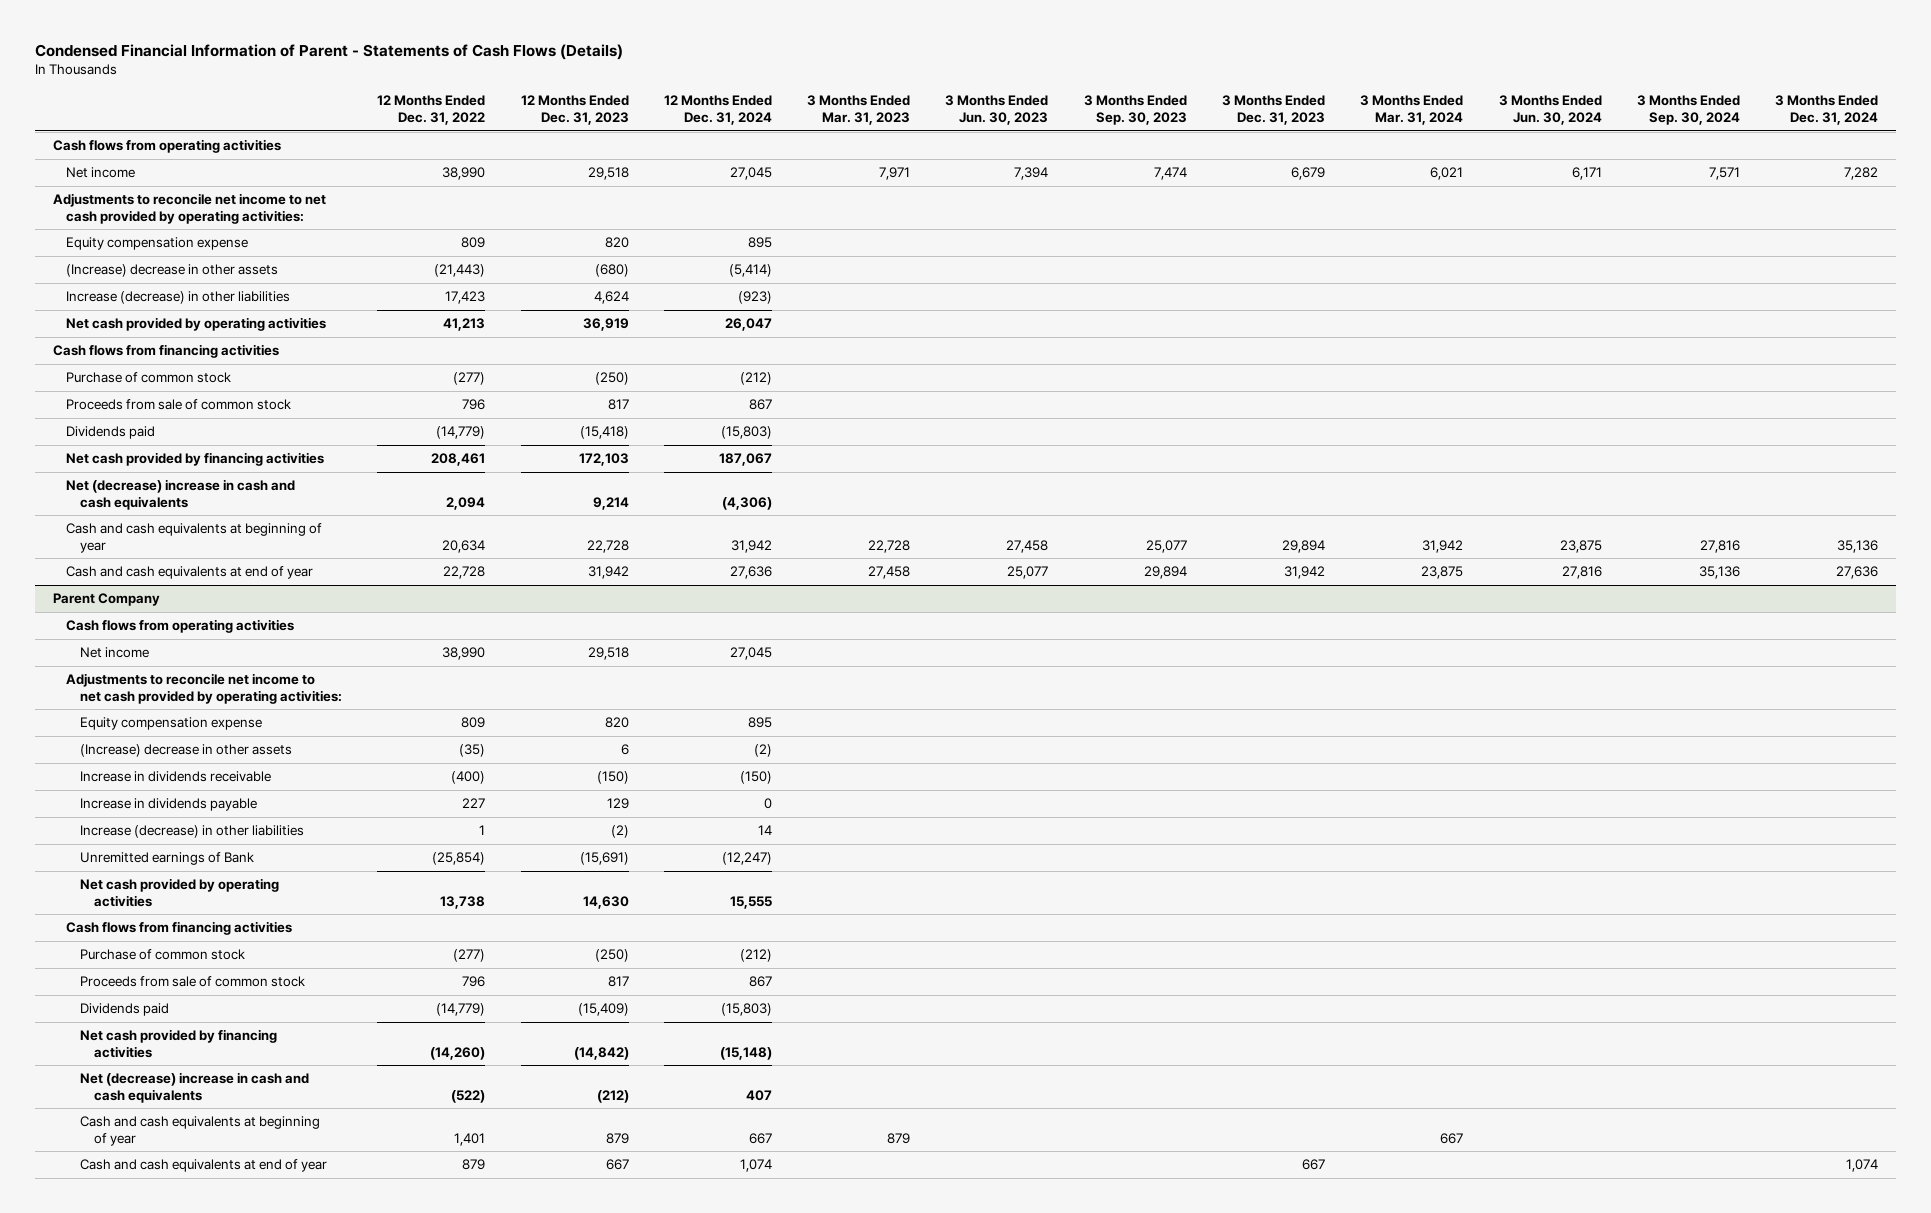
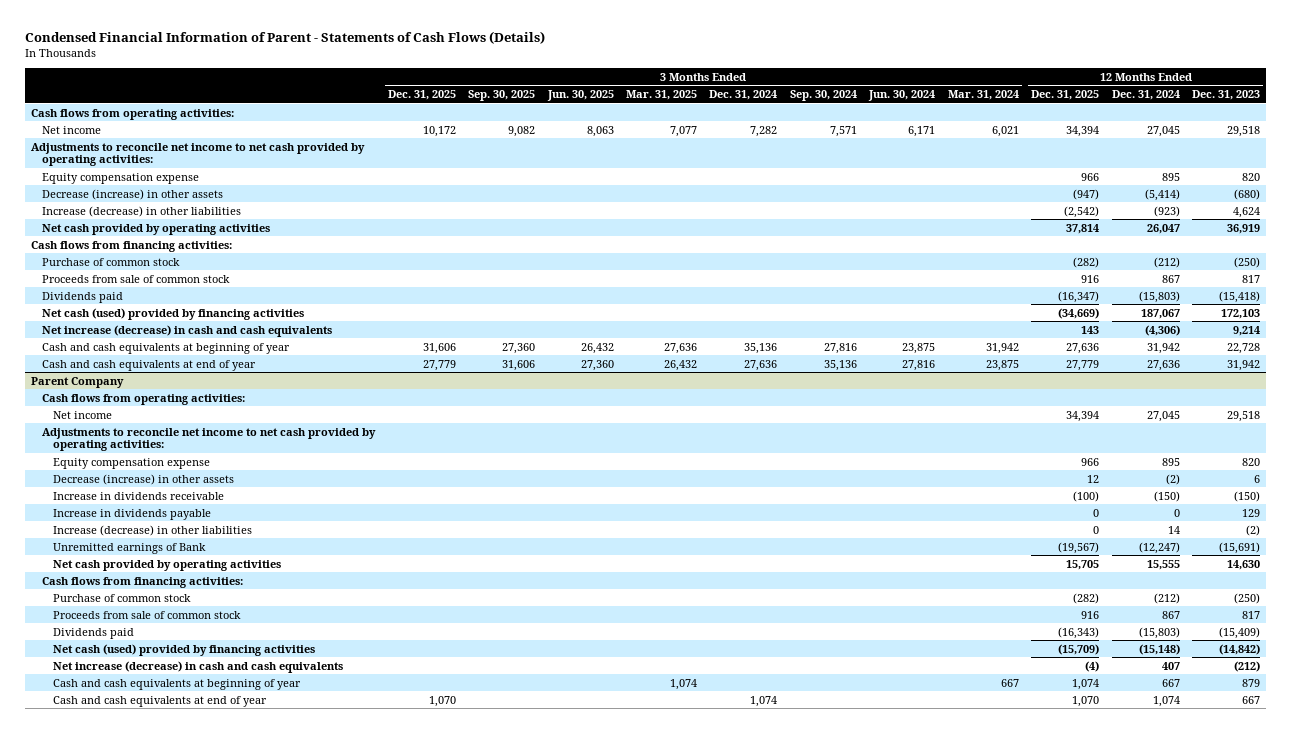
- | 12 Months Ended Dec. 31, 2022 | 12 Months Ended Dec. 31, 2023 | 12 Months Ended Dec. 31, 2024 | 3 Months Ended Mar. 31, 2023 | 3 Months Ended Jun. 30, 2023 | 3 Months Ended Sep. 30, 2023 | 3 Months Ended Dec. 31, 2023 | 3 Months Ended Mar. 31, 2024 | 3 Months Ended Jun. 30, 2024 | 3 Months Ended Sep. 30, 2024 | 3 Months Ended Dec. 31, 2024
+ | 3 Months Ended Dec. 31, 2025 | 3 Months Ended Sep. 30, 2025 | 3 Months Ended Jun. 30, 2025 | 3 Months Ended Mar. 31, 2025 | 3 Months Ended Dec. 31, 2024 | 3 Months Ended Sep. 30, 2024 | 3 Months Ended Jun. 30, 2024 | 3 Months Ended Mar. 31, 2024 | 12 Months Ended Dec. 31, 2025 | 12 Months Ended Dec. 31, 2024 | 12 Months Ended Dec. 31, 2023
- Cash flows from operating activities
+ Cash flows from operating activities:
- (Increase) decrease in other assets | (21,443) | (680) | (5,414) | | | | | | | |
+ Decrease (increase) in other assets | | | | | | | | | (947) | (5,414) | (680)
- Cash flows from financing activities
+ Cash flows from financing activities:
- Net cash provided by financing activities | 208,461 | 172,103 | 187,067 | | | | | | | |
- Net (decrease) increase in cash and cash equivalents | 2,094 | 9,214 | (4,306) | | | | | | | |
+ Net cash (used) provided by financing activities | | | | | | | | | (34,669) | 187,067 | 172,103
+ Net increase (decrease) in cash and cash equivalents | | | | | | | | | 143 | (4,306) | 9,214
@ Parent Company
- Cash flows from operating activities
+ Cash flows from operating activities:
- (Increase) decrease in other assets | (35) | 6 | (2) | | | | | | | |
+ Decrease (increase) in other assets | | | | | | | | | 12 | (2) | 6
- Cash flows from financing activities
+ Cash flows from financing activities:
- Net cash provided by financing activities | (14,260) | (14,842) | (15,148) | | | | | | | |
- Net (decrease) increase in cash and cash equivalents | (522) | (212) | 407 | | | | | | | |
+ Net cash (used) provided by financing activities | | | | | | | | | (15,709) | (15,148) | (14,842)
+ Net increase (decrease) in cash and cash equivalents | | | | | | | | | (4) | 407 | (212)

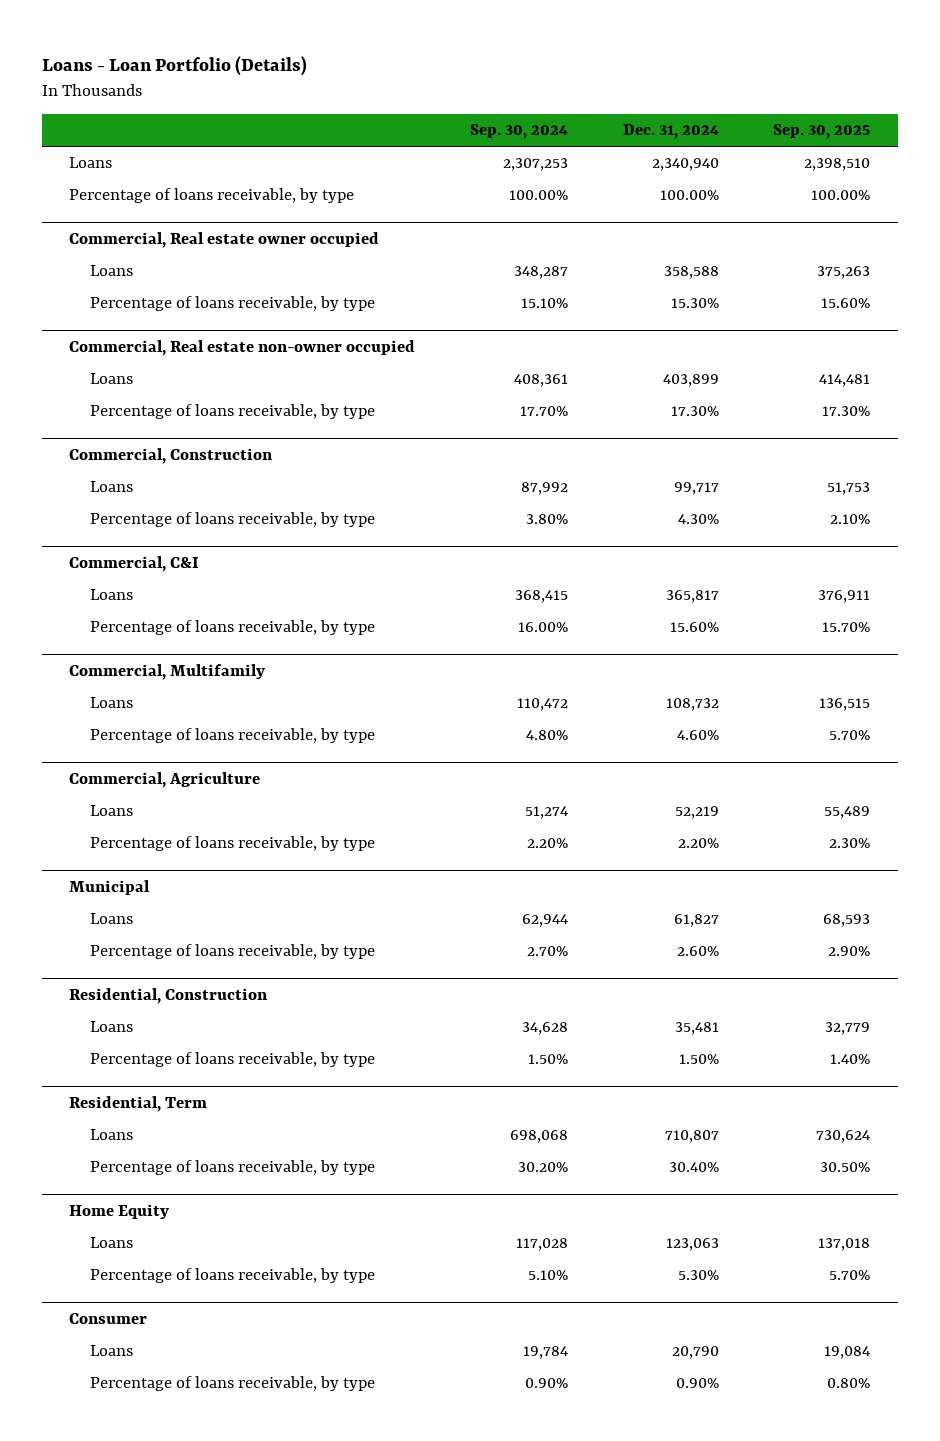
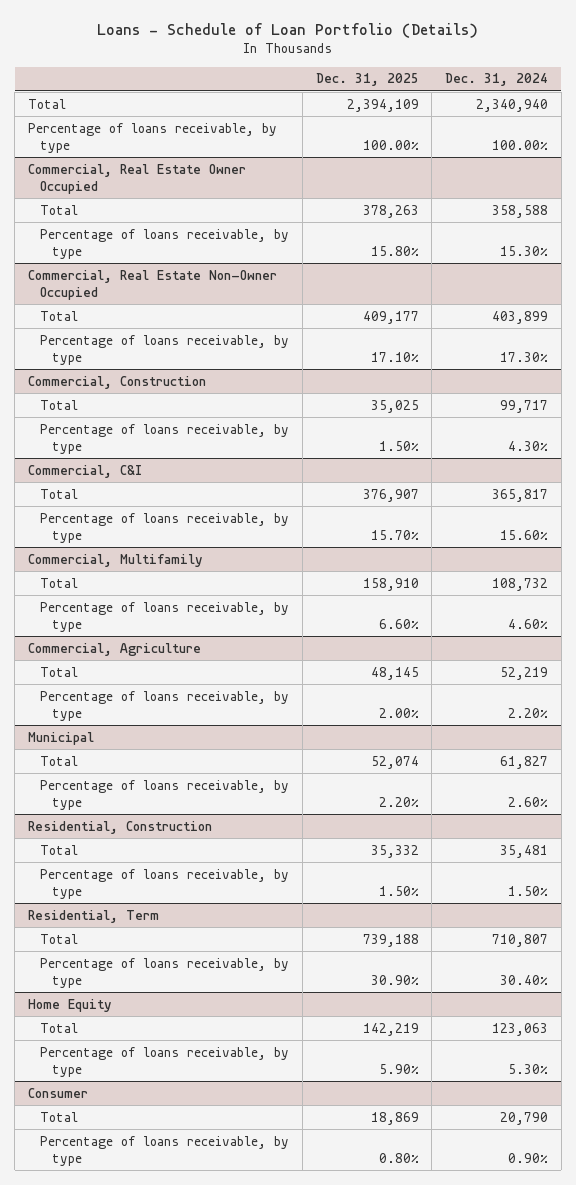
- Loans - Loan Portfolio (Details)
+ Loans - Schedule of Loan Portfolio (Details)
- | Sep. 30, 2024 | Dec. 31, 2024 | Sep. 30, 2025
+ | Dec. 31, 2025 | Dec. 31, 2024
- Loans | 2,307,253 | 2,340,940 | 2,398,510
+ Total | 2,394,109 | 2,340,940
- Commercial, Real estate owner occupied
- Loans | 348,287 | 358,588 | 375,263
+ Commercial, Real Estate Owner Occupied
+ Total | 378,263 | 358,588
- Commercial, Real estate non-owner occupied
- Loans | 408,361 | 403,899 | 414,481
+ Commercial, Real Estate Non-Owner Occupied
+ Total | 409,177 | 403,899
@ Commercial, Construction
- Loans | 87,992 | 99,717 | 51,753
+ Total | 35,025 | 99,717
@ Commercial, C&I
- Loans | 368,415 | 365,817 | 376,911
+ Total | 376,907 | 365,817
@ Commercial, Multifamily
- Loans | 110,472 | 108,732 | 136,515
+ Total | 158,910 | 108,732
@ Commercial, Agriculture
- Loans | 51,274 | 52,219 | 55,489
+ Total | 48,145 | 52,219
@ Municipal
- Loans | 62,944 | 61,827 | 68,593
+ Total | 52,074 | 61,827
@ Residential, Construction
- Loans | 34,628 | 35,481 | 32,779
+ Total | 35,332 | 35,481
@ Residential, Term
- Loans | 698,068 | 710,807 | 730,624
+ Total | 739,188 | 710,807
@ Home Equity
- Loans | 117,028 | 123,063 | 137,018
+ Total | 142,219 | 123,063
@ Consumer
- Loans | 19,784 | 20,790 | 19,084
+ Total | 18,869 | 20,790

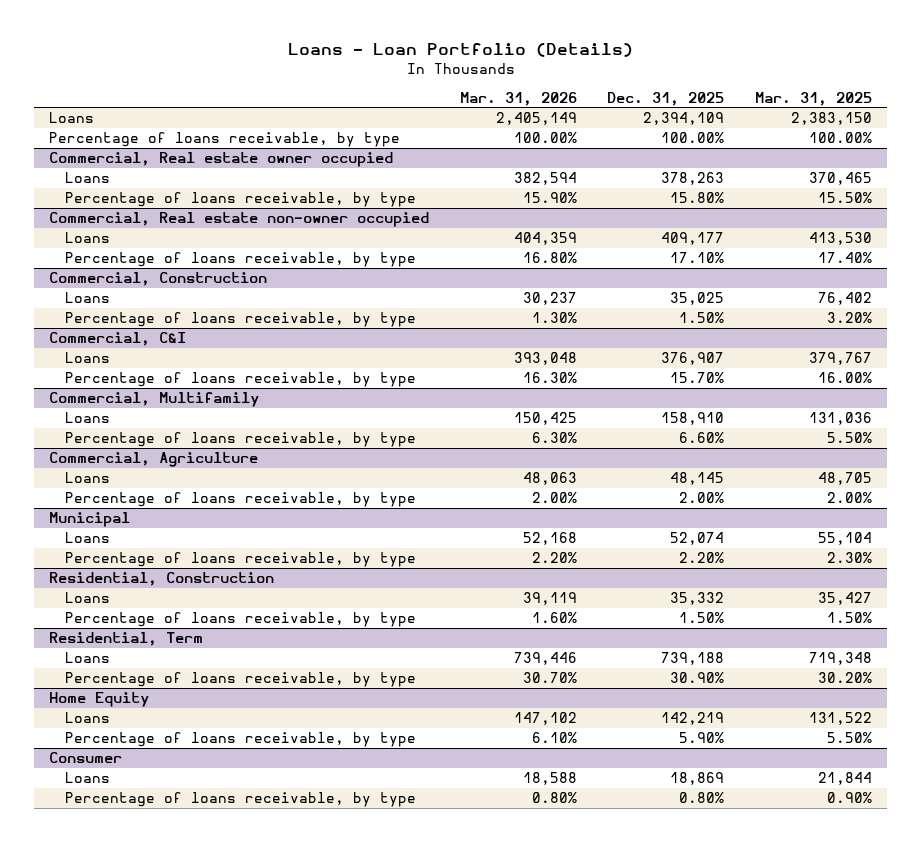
- Loans - Schedule of Loan Portfolio (Details)
+ Loans - Loan Portfolio (Details)
- | Dec. 31, 2025 | Dec. 31, 2024
+ | Mar. 31, 2026 | Dec. 31, 2025 | Mar. 31, 2025
- Total | 2,394,109 | 2,340,940
+ Loans | 2,405,149 | 2,394,109 | 2,383,150
- Commercial, Real Estate Owner Occupied
- Total | 378,263 | 358,588
+ Commercial, Real estate owner occupied
+ Loans | 382,594 | 378,263 | 370,465
- Commercial, Real Estate Non-Owner Occupied
- Total | 409,177 | 403,899
+ Commercial, Real estate non-owner occupied
+ Loans | 404,359 | 409,177 | 413,530
@ Commercial, Construction
- Total | 35,025 | 99,717
+ Loans | 30,237 | 35,025 | 76,402
@ Commercial, C&I
- Total | 376,907 | 365,817
+ Loans | 393,048 | 376,907 | 379,767
@ Commercial, Multifamily
- Total | 158,910 | 108,732
+ Loans | 150,425 | 158,910 | 131,036
@ Commercial, Agriculture
- Total | 48,145 | 52,219
+ Loans | 48,063 | 48,145 | 48,705
@ Municipal
- Total | 52,074 | 61,827
+ Loans | 52,168 | 52,074 | 55,104
@ Residential, Construction
- Total | 35,332 | 35,481
+ Loans | 39,119 | 35,332 | 35,427
@ Residential, Term
- Total | 739,188 | 710,807
+ Loans | 739,446 | 739,188 | 719,348
@ Home Equity
- Total | 142,219 | 123,063
+ Loans | 147,102 | 142,219 | 131,522
@ Consumer
- Total | 18,869 | 20,790
+ Loans | 18,588 | 18,869 | 21,844

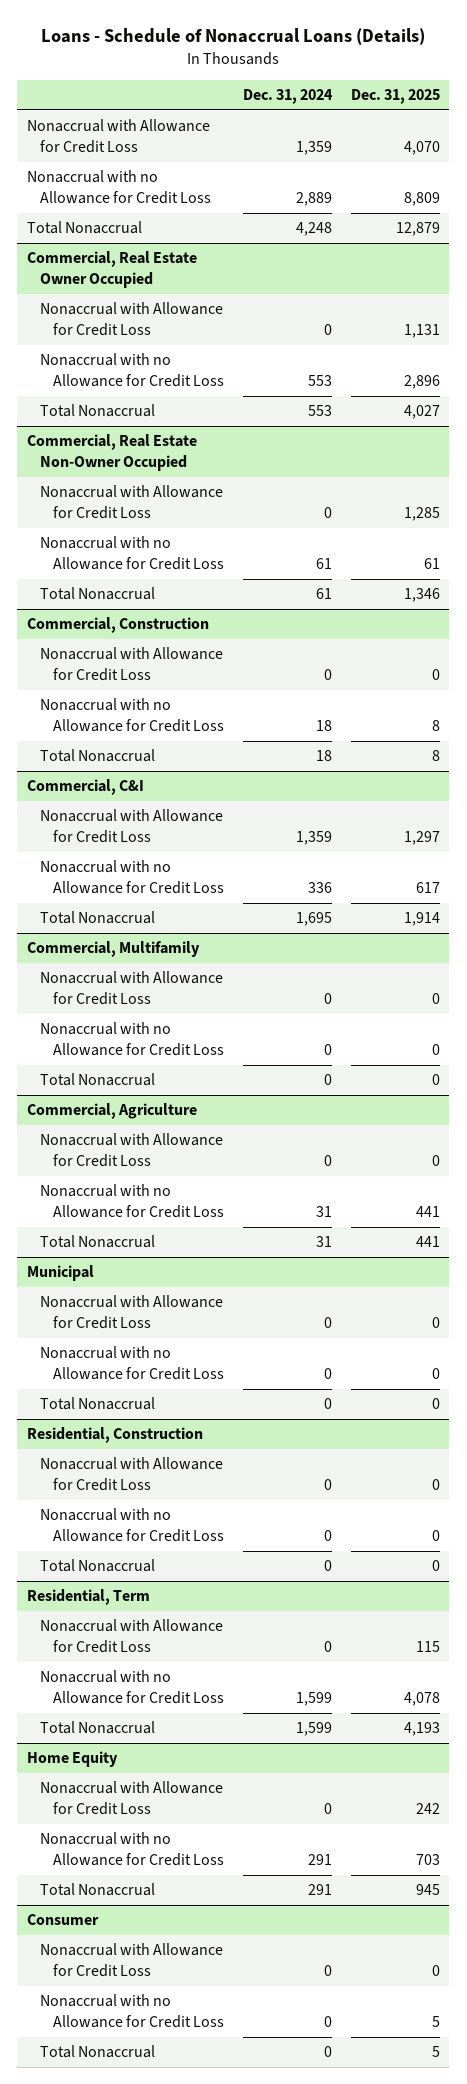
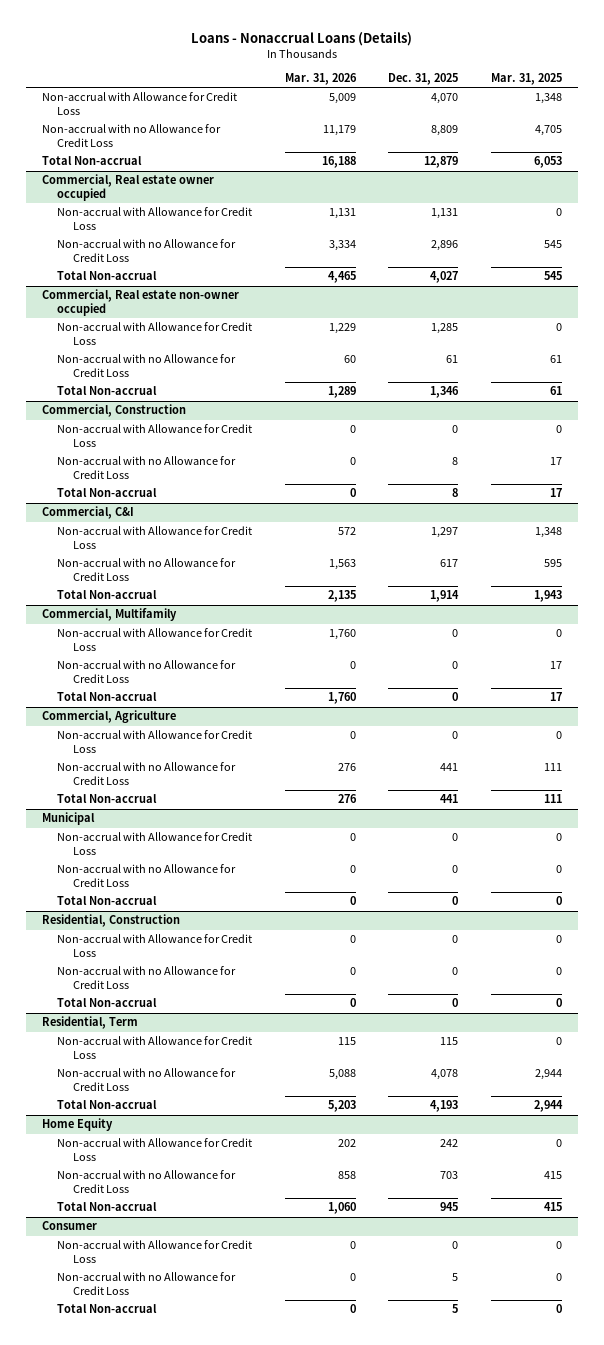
- Loans - Schedule of Nonaccrual Loans (Details)
+ Loans - Nonaccrual Loans (Details)
- | Dec. 31, 2024 | Dec. 31, 2025
+ | Mar. 31, 2026 | Dec. 31, 2025 | Mar. 31, 2025
- Nonaccrual with Allowance for Credit Loss | 1,359 | 4,070
- Nonaccrual with no Allowance for Credit Loss | 2,889 | 8,809
- Total Nonaccrual | 4,248 | 12,879
- Commercial, Real Estate Owner Occupied
- Nonaccrual with Allowance for Credit Loss | 0 | 1,131
- Nonaccrual with no Allowance for Credit Loss | 553 | 2,896
- Total Nonaccrual | 553 | 4,027
- Commercial, Real Estate Non-Owner Occupied
- Nonaccrual with Allowance for Credit Loss | 0 | 1,285
- Nonaccrual with no Allowance for Credit Loss | 61 | 61
- Total Nonaccrual | 61 | 1,346
+ Non-accrual with Allowance for Credit Loss | 5,009 | 4,070 | 1,348
+ Non-accrual with no Allowance for Credit Loss | 11,179 | 8,809 | 4,705
+ Total Non-accrual | 16,188 | 12,879 | 6,053
+ Commercial, Real estate owner occupied
+ Non-accrual with Allowance for Credit Loss | 1,131 | 1,131 | 0
+ Non-accrual with no Allowance for Credit Loss | 3,334 | 2,896 | 545
+ Total Non-accrual | 4,465 | 4,027 | 545
+ Commercial, Real estate non-owner occupied
+ Non-accrual with Allowance for Credit Loss | 1,229 | 1,285 | 0
+ Non-accrual with no Allowance for Credit Loss | 60 | 61 | 61
+ Total Non-accrual | 1,289 | 1,346 | 61
@ Commercial, Construction
- Nonaccrual with Allowance for Credit Loss | 0 | 0
- Nonaccrual with no Allowance for Credit Loss | 18 | 8
- Total Nonaccrual | 18 | 8
+ Non-accrual with Allowance for Credit Loss | 0 | 0 | 0
+ Non-accrual with no Allowance for Credit Loss | 0 | 8 | 17
+ Total Non-accrual | 0 | 8 | 17
@ Commercial, C&I
- Nonaccrual with Allowance for Credit Loss | 1,359 | 1,297
- Nonaccrual with no Allowance for Credit Loss | 336 | 617
- Total Nonaccrual | 1,695 | 1,914
+ Non-accrual with Allowance for Credit Loss | 572 | 1,297 | 1,348
+ Non-accrual with no Allowance for Credit Loss | 1,563 | 617 | 595
+ Total Non-accrual | 2,135 | 1,914 | 1,943
@ Commercial, Multifamily
- Nonaccrual with Allowance for Credit Loss | 0 | 0
- Nonaccrual with no Allowance for Credit Loss | 0 | 0
- Total Nonaccrual | 0 | 0
+ Non-accrual with Allowance for Credit Loss | 1,760 | 0 | 0
+ Non-accrual with no Allowance for Credit Loss | 0 | 0 | 17
+ Total Non-accrual | 1,760 | 0 | 17
@ Commercial, Agriculture
- Nonaccrual with Allowance for Credit Loss | 0 | 0
- Nonaccrual with no Allowance for Credit Loss | 31 | 441
- Total Nonaccrual | 31 | 441
+ Non-accrual with Allowance for Credit Loss | 0 | 0 | 0
+ Non-accrual with no Allowance for Credit Loss | 276 | 441 | 111
+ Total Non-accrual | 276 | 441 | 111
@ Municipal
- Nonaccrual with Allowance for Credit Loss | 0 | 0
- Nonaccrual with no Allowance for Credit Loss | 0 | 0
- Total Nonaccrual | 0 | 0
+ Non-accrual with Allowance for Credit Loss | 0 | 0 | 0
+ Non-accrual with no Allowance for Credit Loss | 0 | 0 | 0
+ Total Non-accrual | 0 | 0 | 0
@ Residential, Construction
- Nonaccrual with Allowance for Credit Loss | 0 | 0
- Nonaccrual with no Allowance for Credit Loss | 0 | 0
- Total Nonaccrual | 0 | 0
+ Non-accrual with Allowance for Credit Loss | 0 | 0 | 0
+ Non-accrual with no Allowance for Credit Loss | 0 | 0 | 0
+ Total Non-accrual | 0 | 0 | 0
@ Residential, Term
- Nonaccrual with Allowance for Credit Loss | 0 | 115
- Nonaccrual with no Allowance for Credit Loss | 1,599 | 4,078
- Total Nonaccrual | 1,599 | 4,193
+ Non-accrual with Allowance for Credit Loss | 115 | 115 | 0
+ Non-accrual with no Allowance for Credit Loss | 5,088 | 4,078 | 2,944
+ Total Non-accrual | 5,203 | 4,193 | 2,944
@ Home Equity
- Nonaccrual with Allowance for Credit Loss | 0 | 242
- Nonaccrual with no Allowance for Credit Loss | 291 | 703
- Total Nonaccrual | 291 | 945
+ Non-accrual with Allowance for Credit Loss | 202 | 242 | 0
+ Non-accrual with no Allowance for Credit Loss | 858 | 703 | 415
+ Total Non-accrual | 1,060 | 945 | 415
@ Consumer
- Nonaccrual with Allowance for Credit Loss | 0 | 0
- Nonaccrual with no Allowance for Credit Loss | 0 | 5
- Total Nonaccrual | 0 | 5
+ Non-accrual with Allowance for Credit Loss | 0 | 0 | 0
+ Non-accrual with no Allowance for Credit Loss | 0 | 5 | 0
+ Total Non-accrual | 0 | 5 | 0

